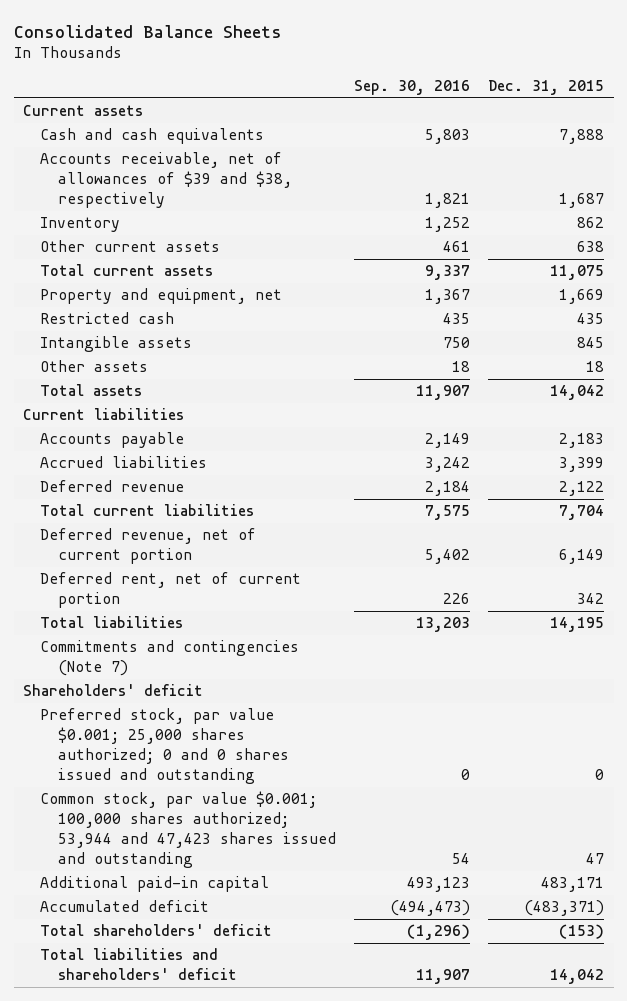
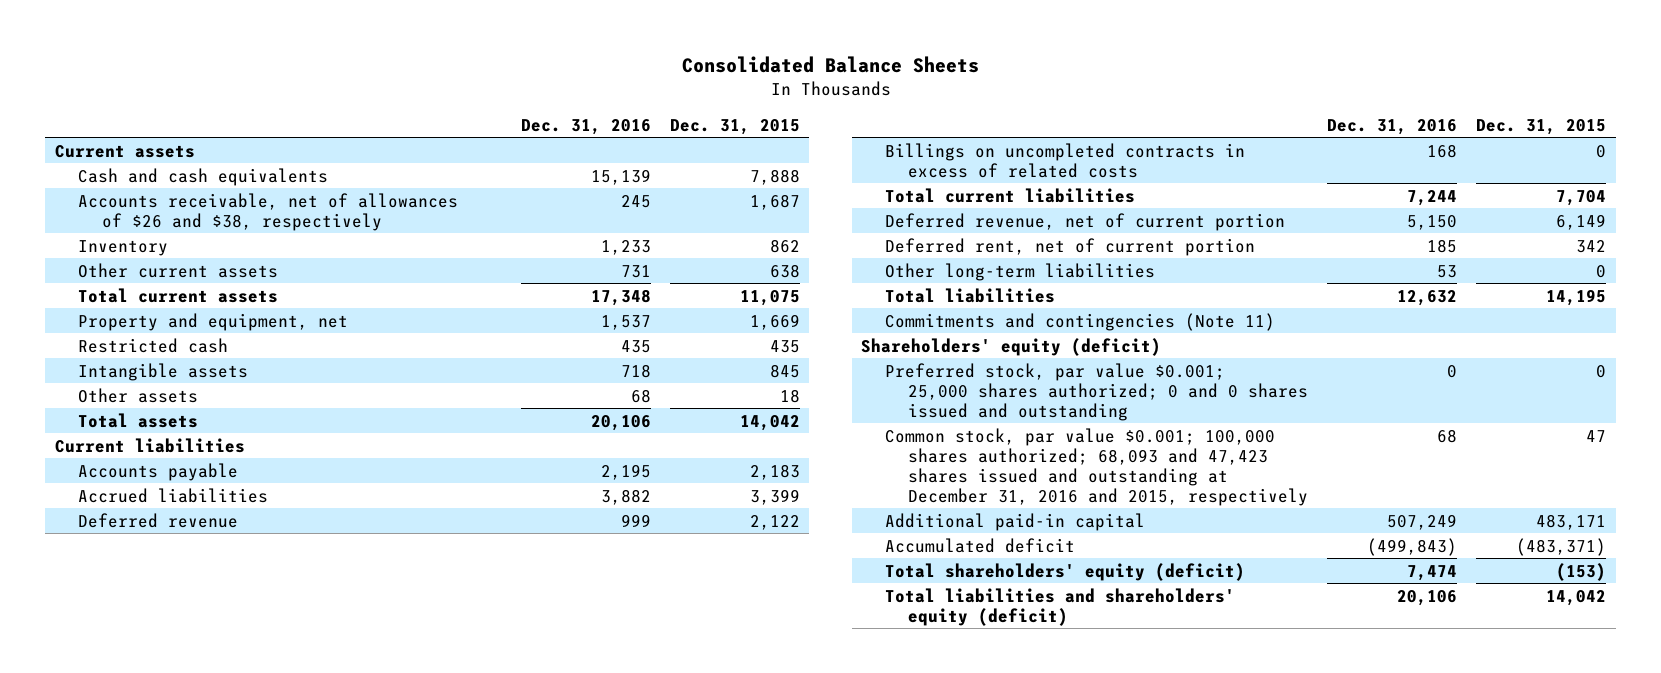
- | Sep. 30, 2016 | Dec. 31, 2015
+ | Dec. 31, 2016 | Dec. 31, 2015
- Accounts receivable, net of allowances of $39 and $38, respectively | 1,821 | 1,687
+ Accounts receivable, net of allowances of $26 and $38, respectively | 245 | 1,687
+ Billings on uncompleted contracts in excess of related costs | 168 | 0
+ Other long-term liabilities | 53 | 0
- Commitments and contingencies (Note 7)
- Shareholders' deficit
+ Commitments and contingencies (Note 11)
+ Shareholders' equity (deficit)
- Common stock, par value $0.001; 100,000 shares authorized; 53,944 and 47,423 shares issued and outstanding | 54 | 47
+ Common stock, par value $0.001; 100,000 shares authorized; 68,093 and 47,423 shares issued and outstanding at December 31, 2016 and 2015, respectively | 68 | 47
- Total shareholders' deficit | (1,296) | (153)
- Total liabilities and shareholders' deficit | 11,907 | 14,042
+ Total shareholders' equity (deficit) | 7,474 | (153)
+ Total liabilities and shareholders' equity (deficit) | 20,106 | 14,042

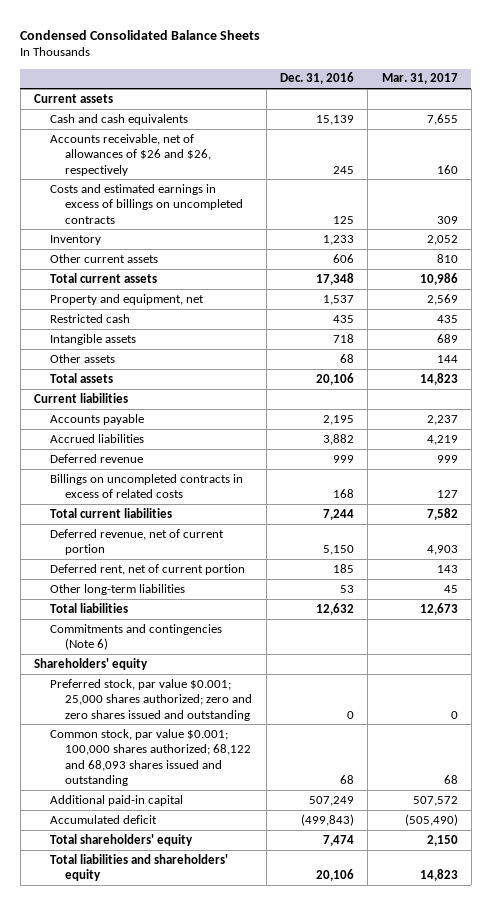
- Consolidated Balance Sheets
+ Condensed Consolidated Balance Sheets
- | Dec. 31, 2016 | Dec. 31, 2015
+ | Dec. 31, 2016 | Mar. 31, 2017
- Accounts receivable, net of allowances of $26 and $38, respectively | 245 | 1,687
+ Accounts receivable, net of allowances of $26 and $26, respectively | 245 | 160
+ Costs and estimated earnings in excess of billings on uncompleted contracts | 125 | 309
- Other current assets | 731 | 638
+ Other current assets | 606 | 810
- Commitments and contingencies (Note 11)
- Shareholders' equity (deficit)
- Preferred stock, par value $0.001; 25,000 shares authorized; 0 and 0 shares issued and outstanding | 0 | 0
- Common stock, par value $0.001; 100,000 shares authorized; 68,093 and 47,423 shares issued and outstanding at December 31, 2016 and 2015, respectively | 68 | 47
+ Commitments and contingencies (Note 6)
+ Shareholders' equity
+ Preferred stock, par value $0.001; 25,000 shares authorized; zero and zero shares issued and outstanding | 0 | 0
+ Common stock, par value $0.001; 100,000 shares authorized; 68,122 and 68,093 shares issued and outstanding | 68 | 68
- Total shareholders' equity (deficit) | 7,474 | (153)
- Total liabilities and shareholders' equity (deficit) | 20,106 | 14,042
+ Total shareholders' equity | 7,474 | 2,150
+ Total liabilities and shareholders' equity | 20,106 | 14,823

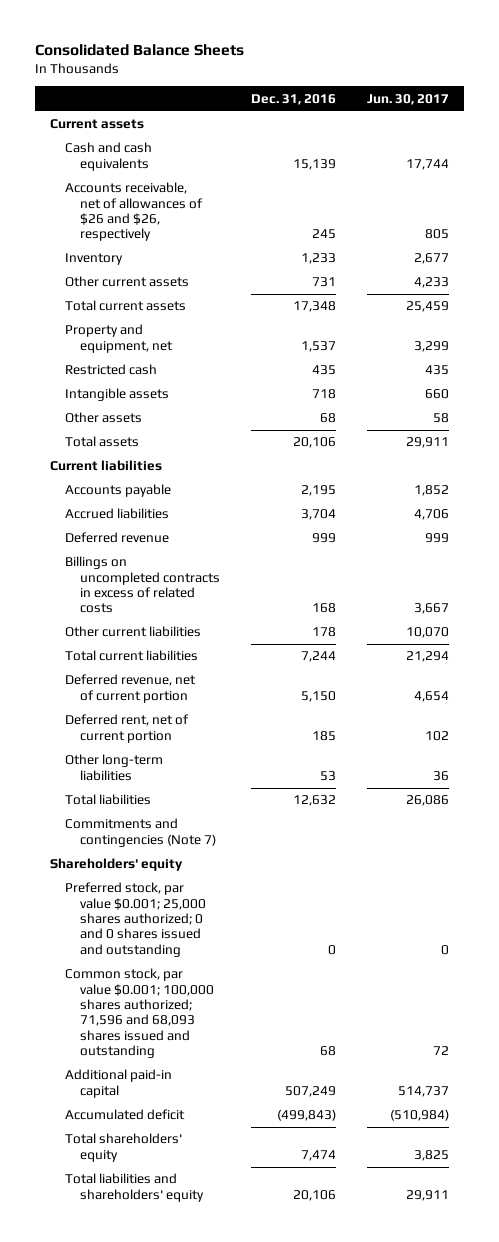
- Condensed Consolidated Balance Sheets
+ Consolidated Balance Sheets
- | Dec. 31, 2016 | Mar. 31, 2017
+ | Dec. 31, 2016 | Jun. 30, 2017
- Costs and estimated earnings in excess of billings on uncompleted contracts | 125 | 309
- Other current assets | 606 | 810
+ Other current assets | 731 | 4,233
- Accrued liabilities | 3,882 | 4,219
+ Accrued liabilities | 3,704 | 4,706
+ Other current liabilities | 178 | 10,070
- Commitments and contingencies (Note 6)
+ Commitments and contingencies (Note 7)
- Preferred stock, par value $0.001; 25,000 shares authorized; zero and zero shares issued and outstanding | 0 | 0
- Common stock, par value $0.001; 100,000 shares authorized; 68,122 and 68,093 shares issued and outstanding | 68 | 68
+ Preferred stock, par value $0.001; 25,000 shares authorized; 0 and 0 shares issued and outstanding | 0 | 0
+ Common stock, par value $0.001; 100,000 shares authorized; 71,596 and 68,093 shares issued and outstanding | 68 | 72

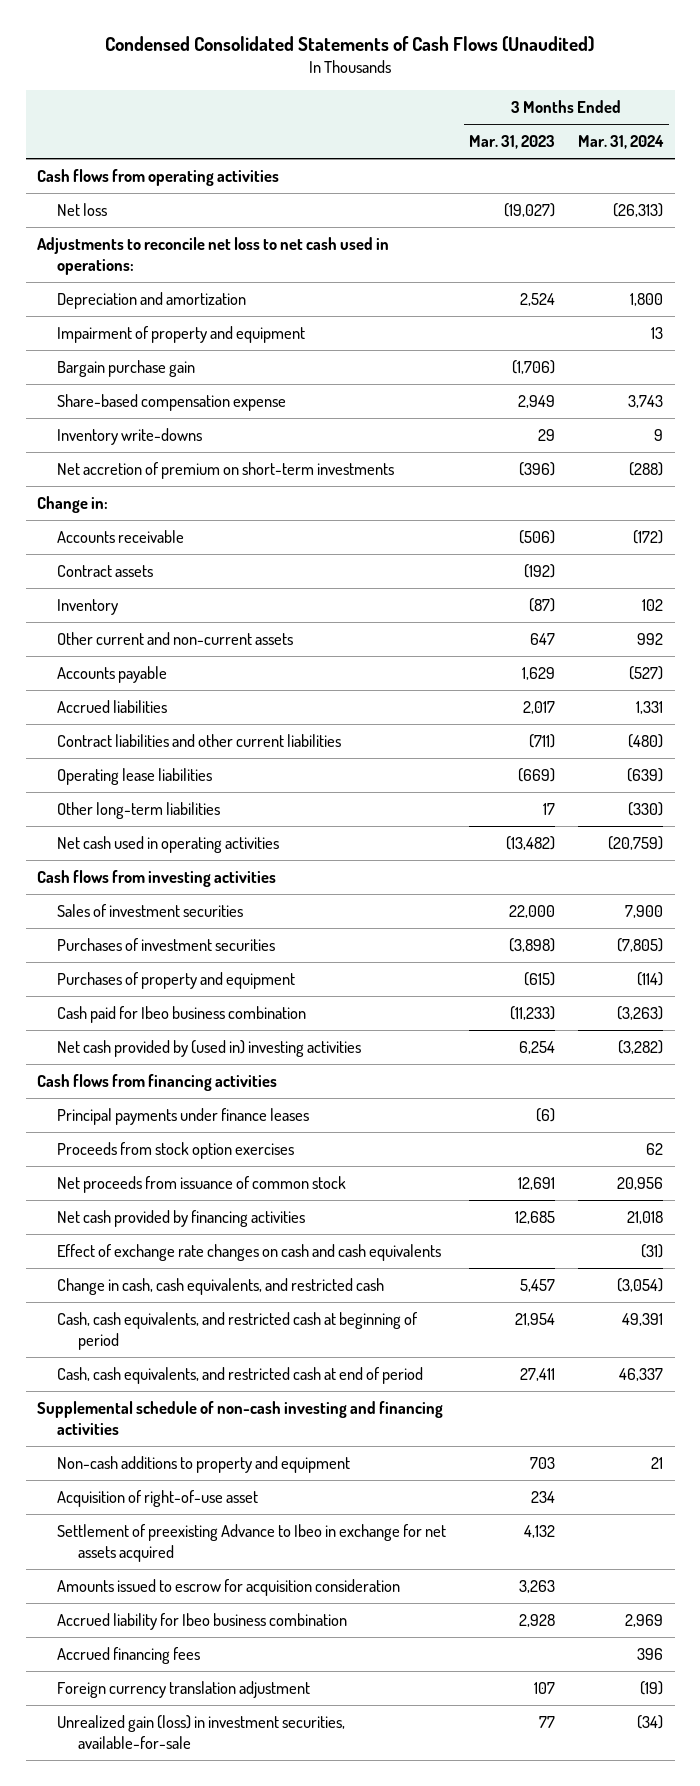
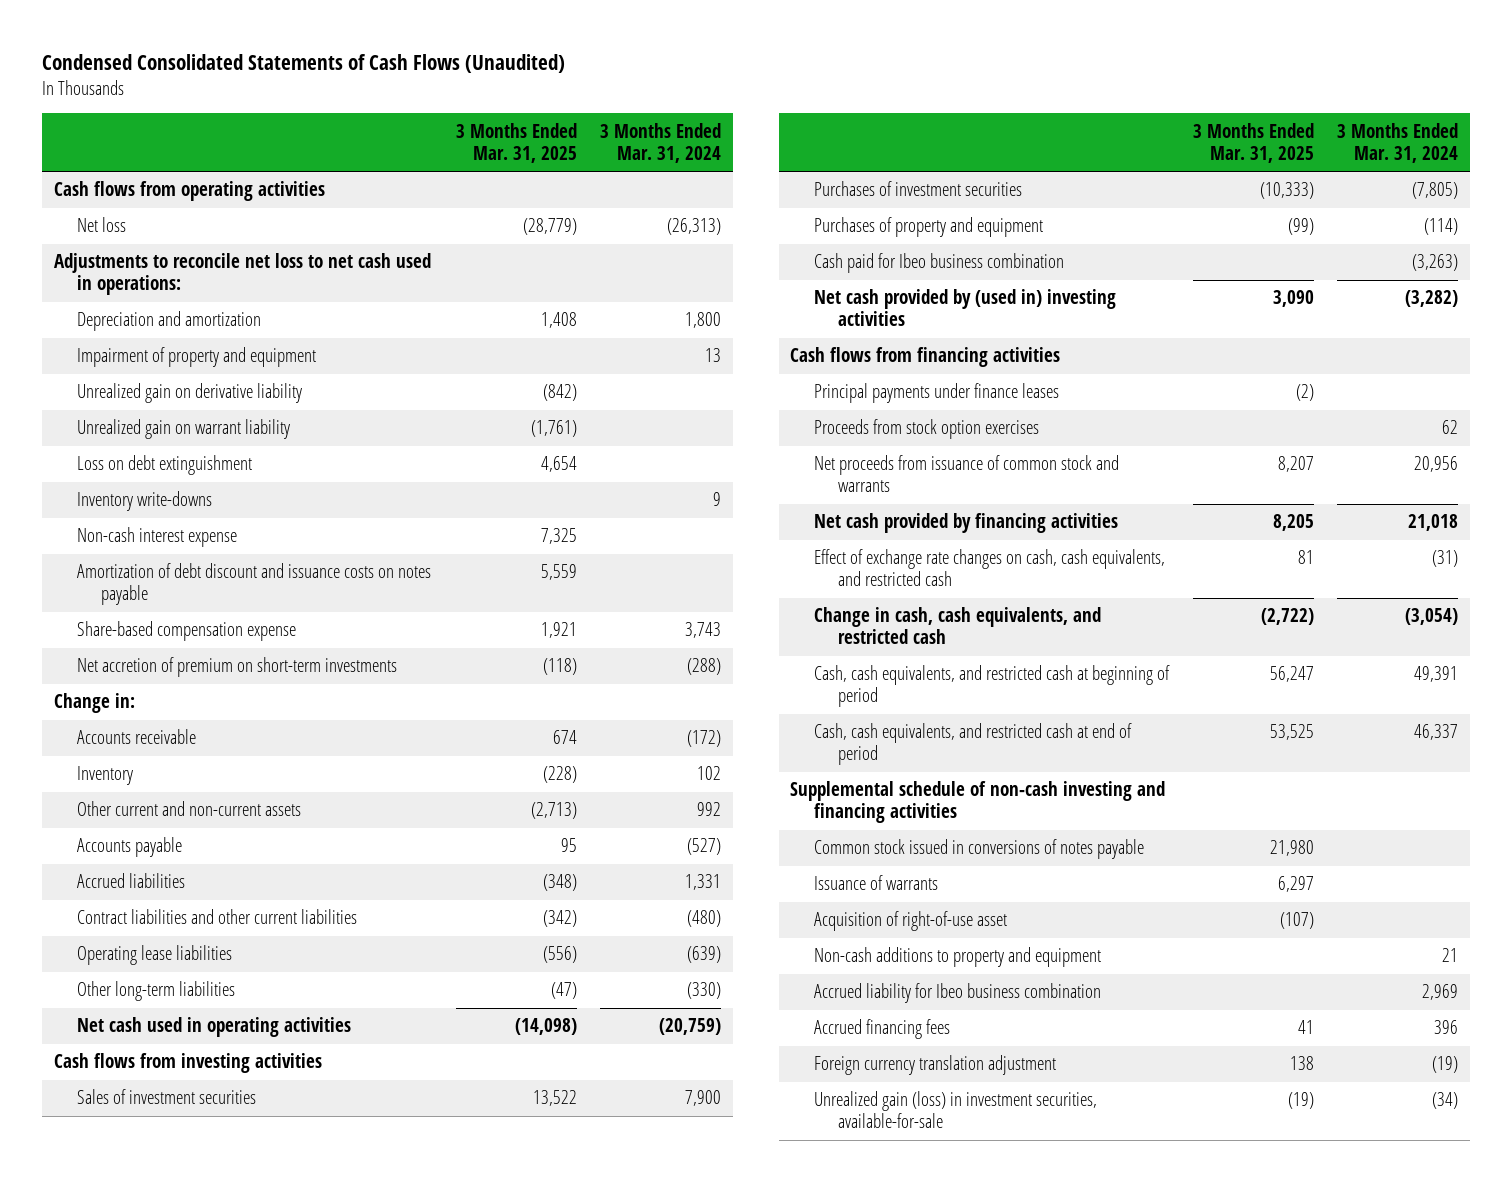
- | 3 Months Ended Mar. 31, 2023 | 3 Months Ended Mar. 31, 2024
+ | 3 Months Ended Mar. 31, 2025 | 3 Months Ended Mar. 31, 2024
- Bargain purchase gain | (1,706) |
+ Unrealized gain on derivative liability | (842) |
+ Unrealized gain on warrant liability | (1,761) |
+ Loss on debt extinguishment | 4,654 |
+ Non-cash interest expense | 7,325 |
+ Amortization of debt discount and issuance costs on notes payable | 5,559 |
moved down: Share-based compensation expense | 1,921 | 3,743
- Contract assets | (192) |
- Net proceeds from issuance of common stock | 12,691 | 20,956
+ Net proceeds from issuance of common stock and warrants | 8,207 | 20,956
- Effect of exchange rate changes on cash and cash equivalents | | (31)
+ Effect of exchange rate changes on cash, cash equivalents, and restricted cash | 81 | (31)
+ Common stock issued in conversions of notes payable | 21,980 |
+ Issuance of warrants | 6,297 |
- Settlement of preexisting Advance to Ibeo in exchange for net assets acquired | 4,132 |
- Amounts issued to escrow for acquisition consideration | 3,263 |
moved down: Non-cash additions to property and equipment | | 21

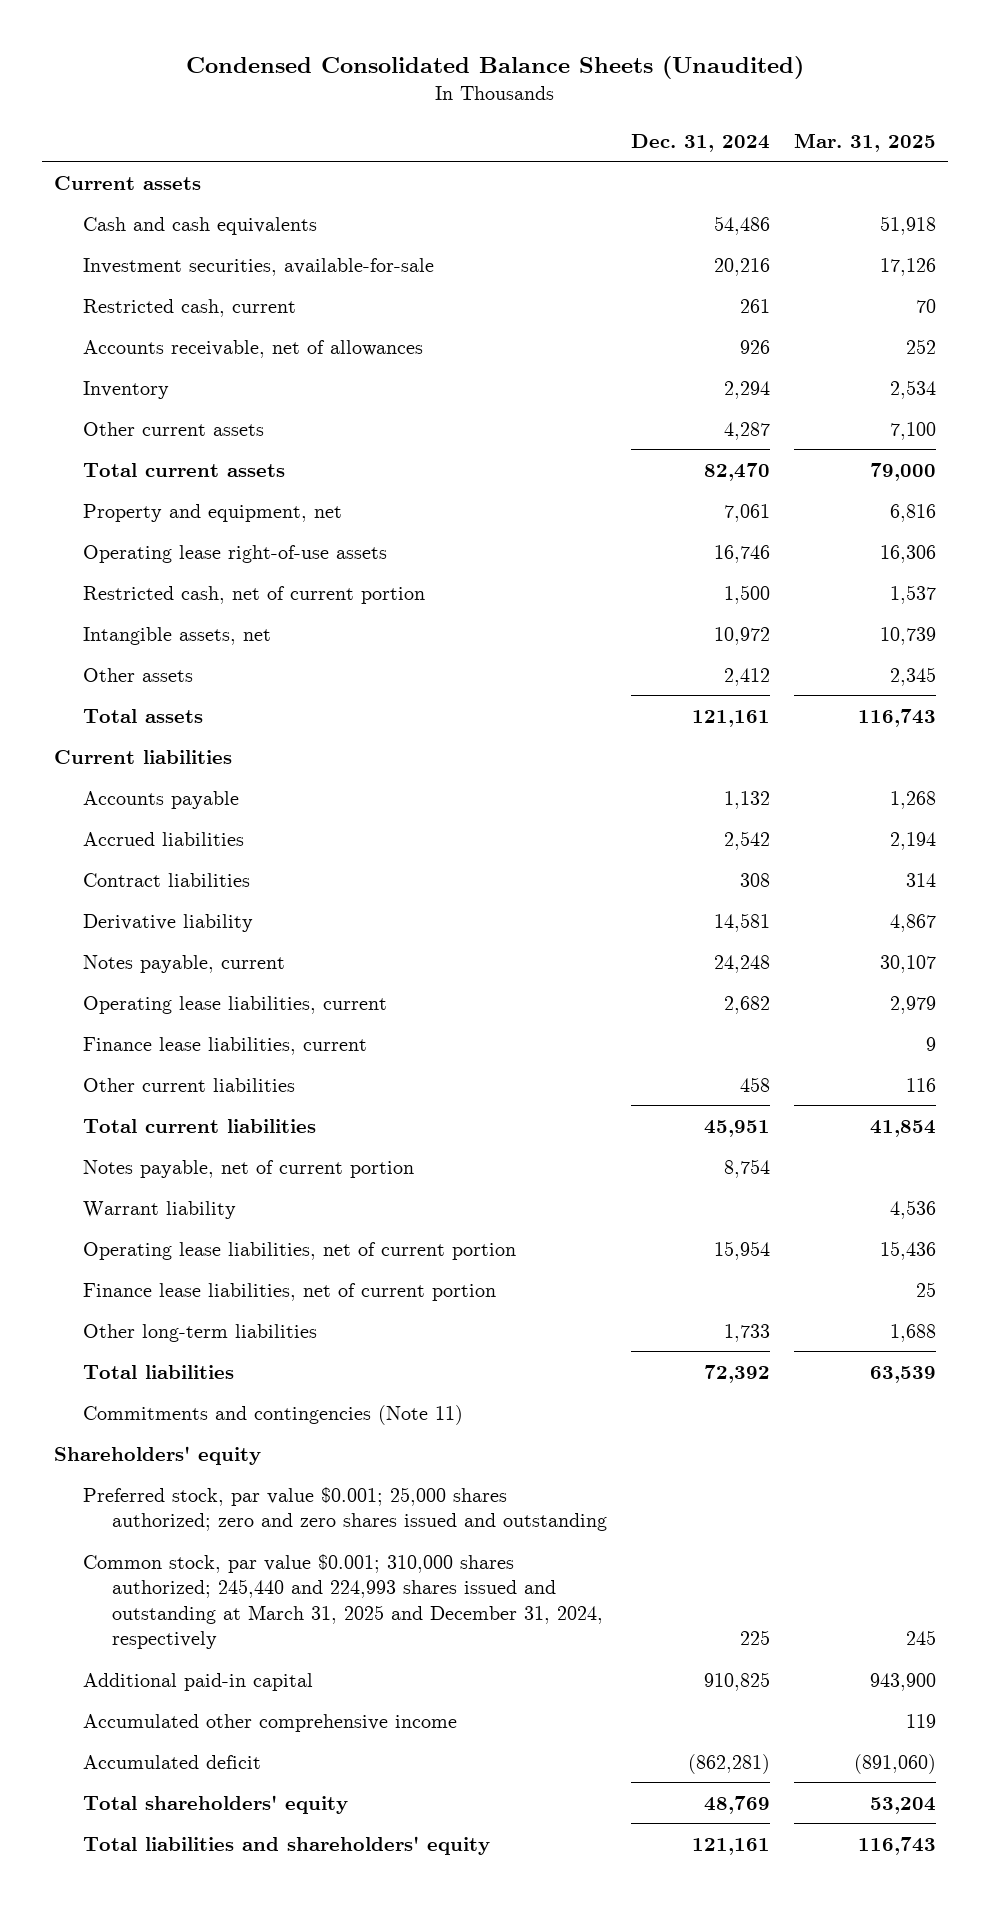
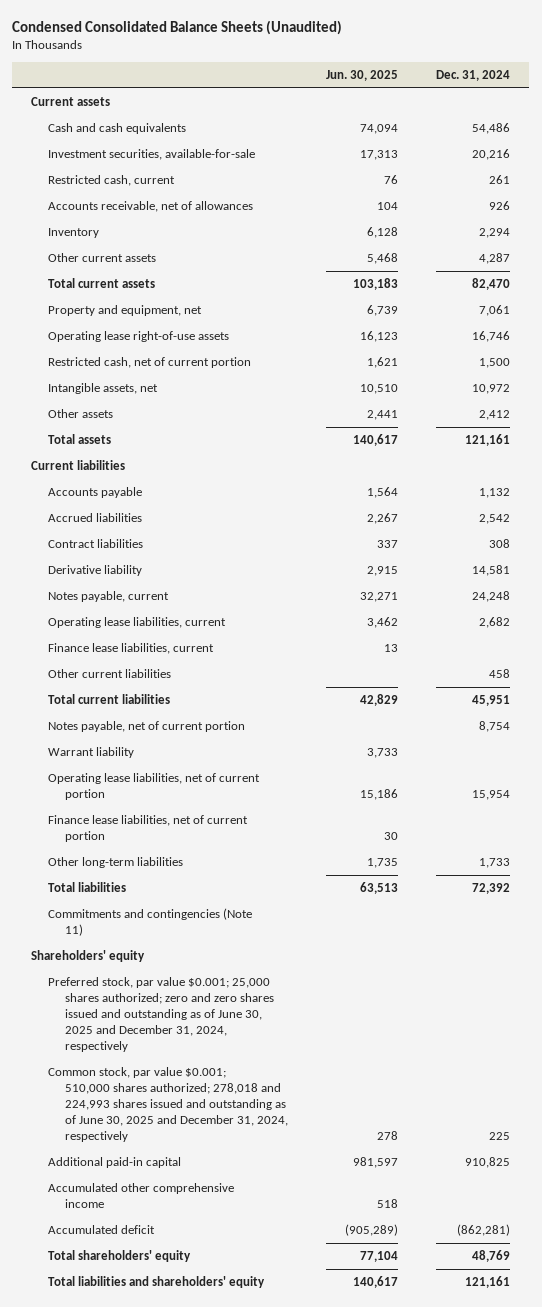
- | Dec. 31, 2024 | Mar. 31, 2025
+ | Jun. 30, 2025 | Dec. 31, 2024
- Preferred stock, par value $0.001; 25,000 shares authorized; zero and zero shares issued and outstanding
- Common stock, par value $0.001; 310,000 shares authorized; 245,440 and 224,993 shares issued and outstanding at March 31, 2025 and December 31, 2024, respectively | 225 | 245
+ Preferred stock, par value $0.001; 25,000 shares authorized; zero and zero shares issued and outstanding as of June 30, 2025 and December 31, 2024, respectively
+ Common stock, par value $0.001; 510,000 shares authorized; 278,018 and 224,993 shares issued and outstanding as of June 30, 2025 and December 31, 2024, respectively | 278 | 225

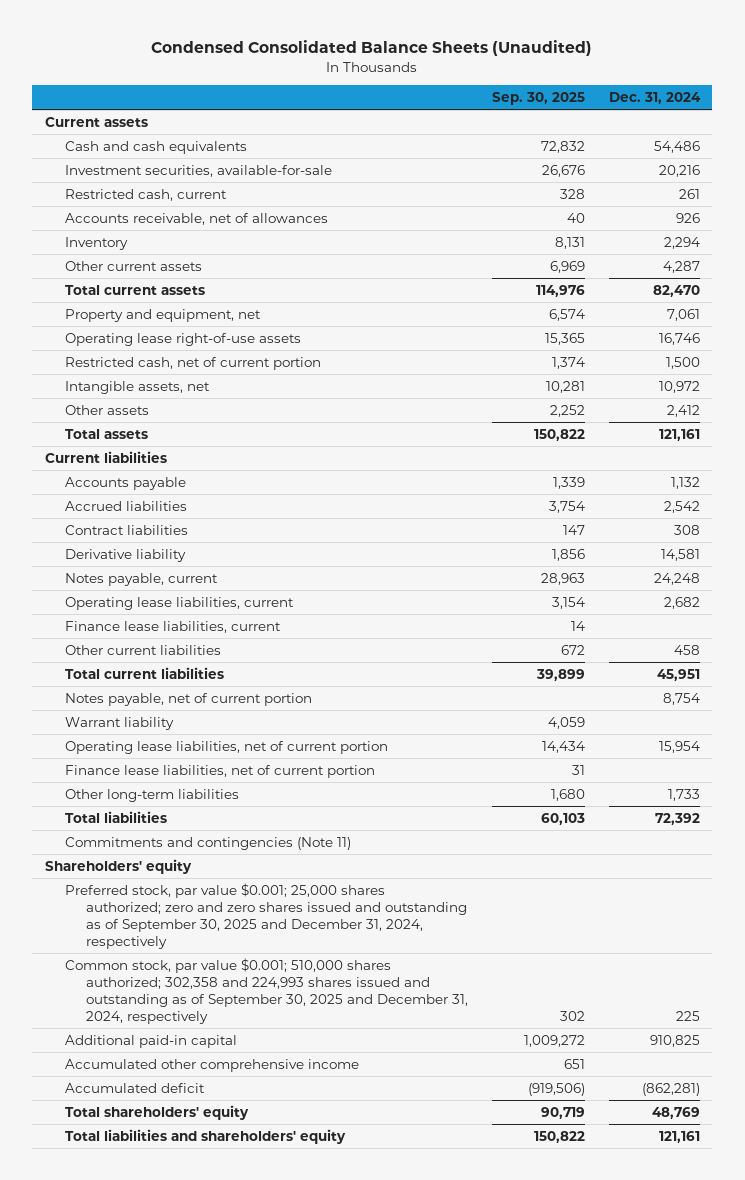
- | Jun. 30, 2025 | Dec. 31, 2024
+ | Sep. 30, 2025 | Dec. 31, 2024
- Preferred stock, par value $0.001; 25,000 shares authorized; zero and zero shares issued and outstanding as of June 30, 2025 and December 31, 2024, respectively
- Common stock, par value $0.001; 510,000 shares authorized; 278,018 and 224,993 shares issued and outstanding as of June 30, 2025 and December 31, 2024, respectively | 278 | 225
+ Preferred stock, par value $0.001; 25,000 shares authorized; zero and zero shares issued and outstanding as of September 30, 2025 and December 31, 2024, respectively
+ Common stock, par value $0.001; 510,000 shares authorized; 302,358 and 224,993 shares issued and outstanding as of September 30, 2025 and December 31, 2024, respectively | 302 | 225

